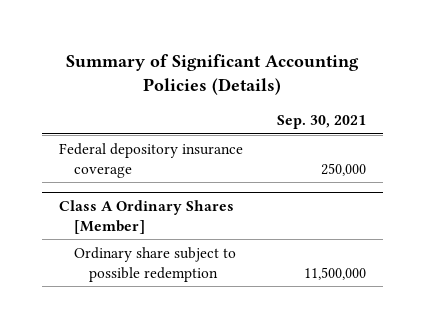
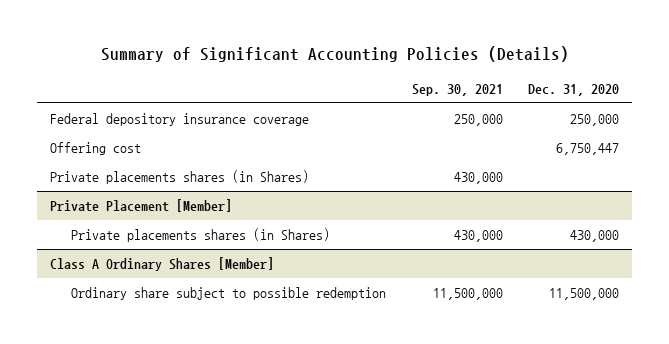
- | Sep. 30, 2021
+ | Sep. 30, 2021 | Dec. 31, 2020
+ Offering cost | | 6,750,447
+ Private placements shares (in Shares) | 430,000 |
+ Private Placement [Member]
+ Private placements shares (in Shares) | 430,000 | 430,000

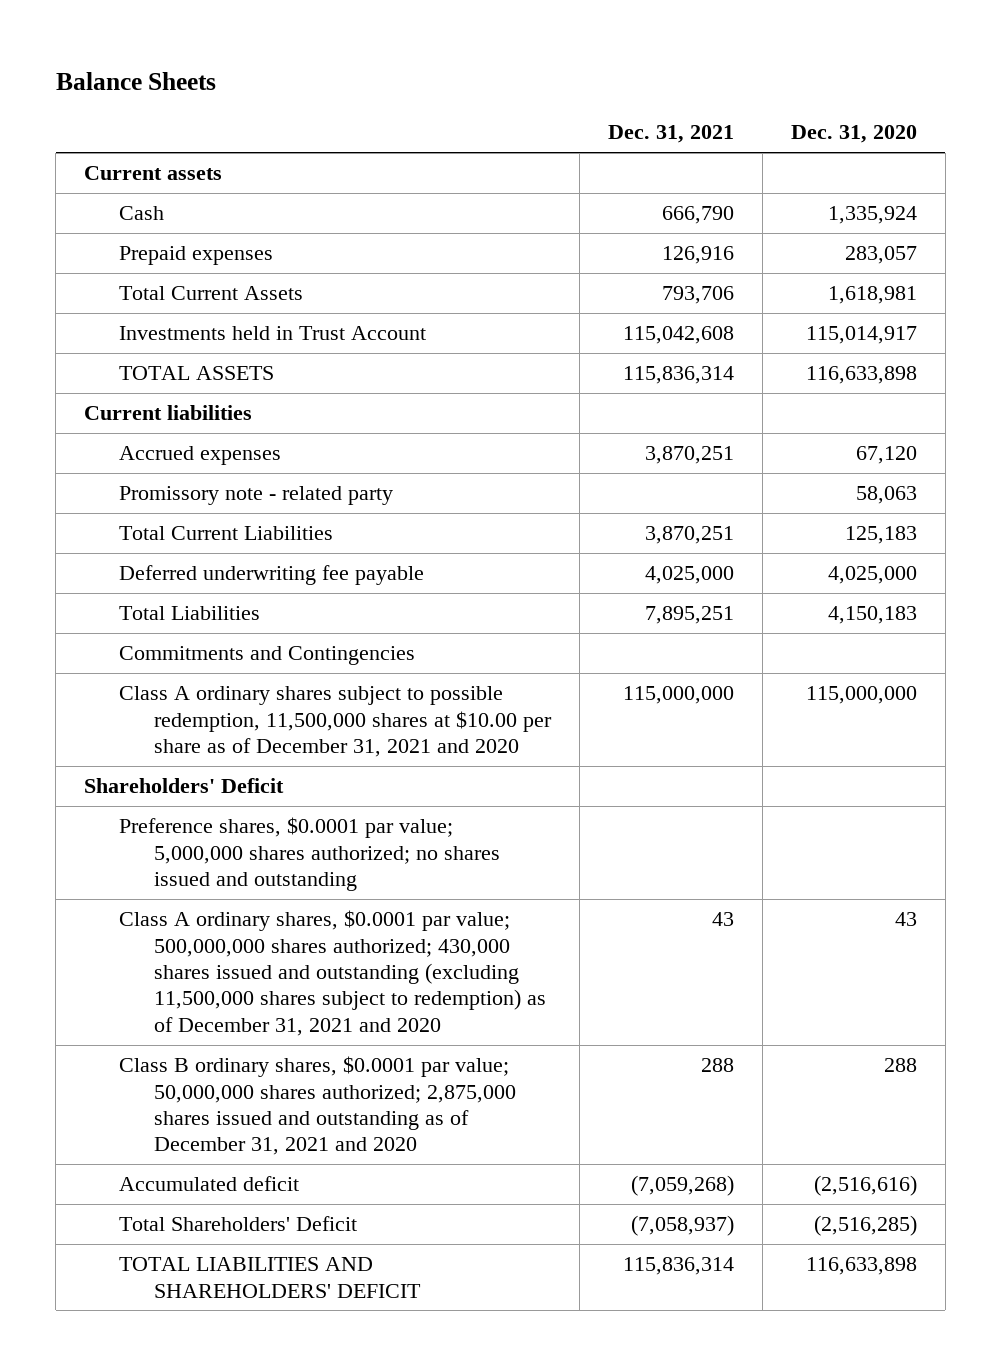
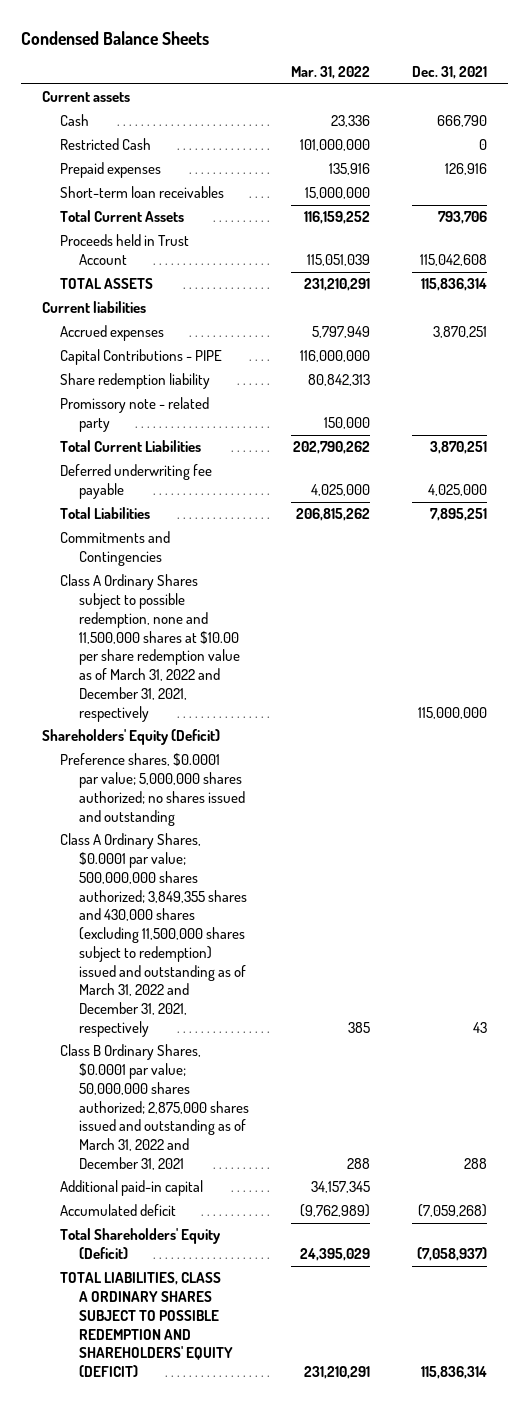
- Balance Sheets
+ Condensed Balance Sheets
- | Dec. 31, 2021 | Dec. 31, 2020
+ | Mar. 31, 2022 | Dec. 31, 2021
+ Restricted Cash | 101,000,000 | 0
+ Short-term loan receivables | 15,000,000 |
- Investments held in Trust Account | 115,042,608 | 115,014,917
+ Proceeds held in Trust Account | 115,051,039 | 115,042,608
+ Capital Contributions - PIPE | 116,000,000 |
+ Share redemption liability | 80,842,313 |
- Class A ordinary shares subject to possible redemption, 11,500,000 shares at $10.00 per share as of December 31, 2021 and 2020 | 115,000,000 | 115,000,000
- Shareholders' Deficit
+ Class A Ordinary Shares subject to possible redemption, none and 11,500,000 shares at $10.00 per share redemption value as of March 31, 2022 and December 31, 2021, respectively | | 115,000,000
+ Shareholders' Equity (Deficit)
- Class A ordinary shares, $0.0001 par value; 500,000,000 shares authorized; 430,000 shares issued and outstanding (excluding 11,500,000 shares subject to redemption) as of December 31, 2021 and 2020 | 43 | 43
- Class B ordinary shares, $0.0001 par value; 50,000,000 shares authorized; 2,875,000 shares issued and outstanding as of December 31, 2021 and 2020 | 288 | 288
+ Class A Ordinary Shares, $0.0001 par value; 500,000,000 shares authorized; 3,849,355 shares and 430,000 shares (excluding 11,500,000 shares subject to redemption) issued and outstanding as of March 31, 2022 and December 31, 2021, respectively | 385 | 43
+ Class B Ordinary Shares, $0.0001 par value; 50,000,000 shares authorized; 2,875,000 shares issued and outstanding as of March 31, 2022 and December 31, 2021 | 288 | 288
+ Additional paid-in capital | 34,157,345 |
- Total Shareholders' Deficit | (7,058,937) | (2,516,285)
- TOTAL LIABILITIES AND SHAREHOLDERS' DEFICIT | 115,836,314 | 116,633,898
+ Total Shareholders' Equity (Deficit) | 24,395,029 | (7,058,937)
+ TOTAL LIABILITIES, CLASS A ORDINARY SHARES SUBJECT TO POSSIBLE REDEMPTION AND SHAREHOLDERS' EQUITY (DEFICIT) | 231,210,291 | 115,836,314

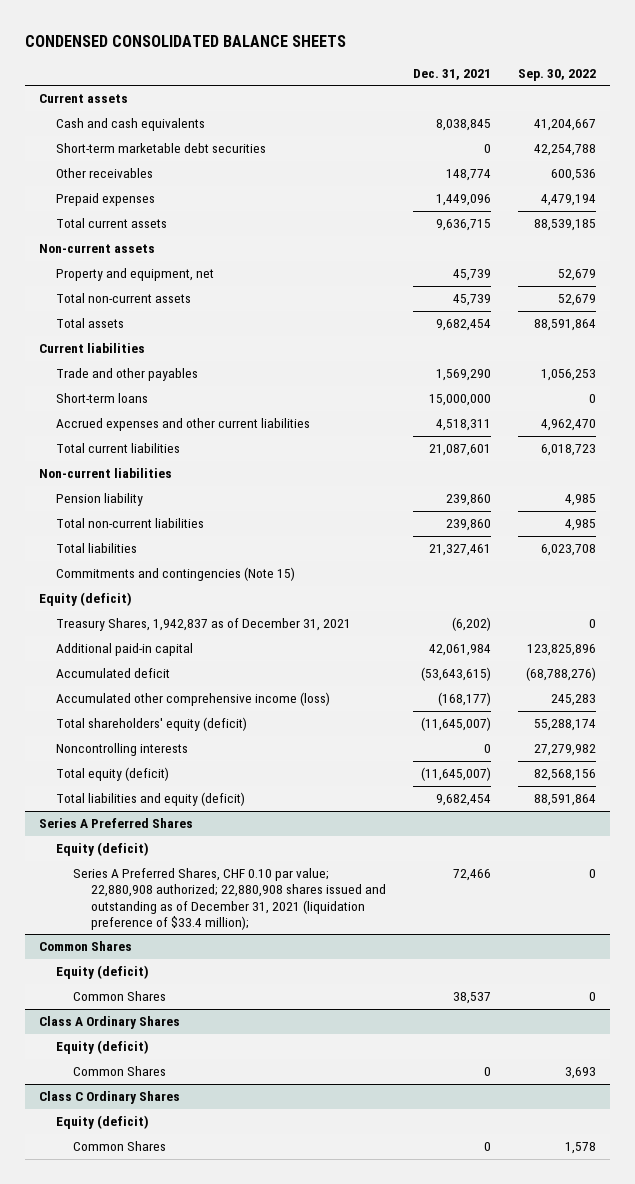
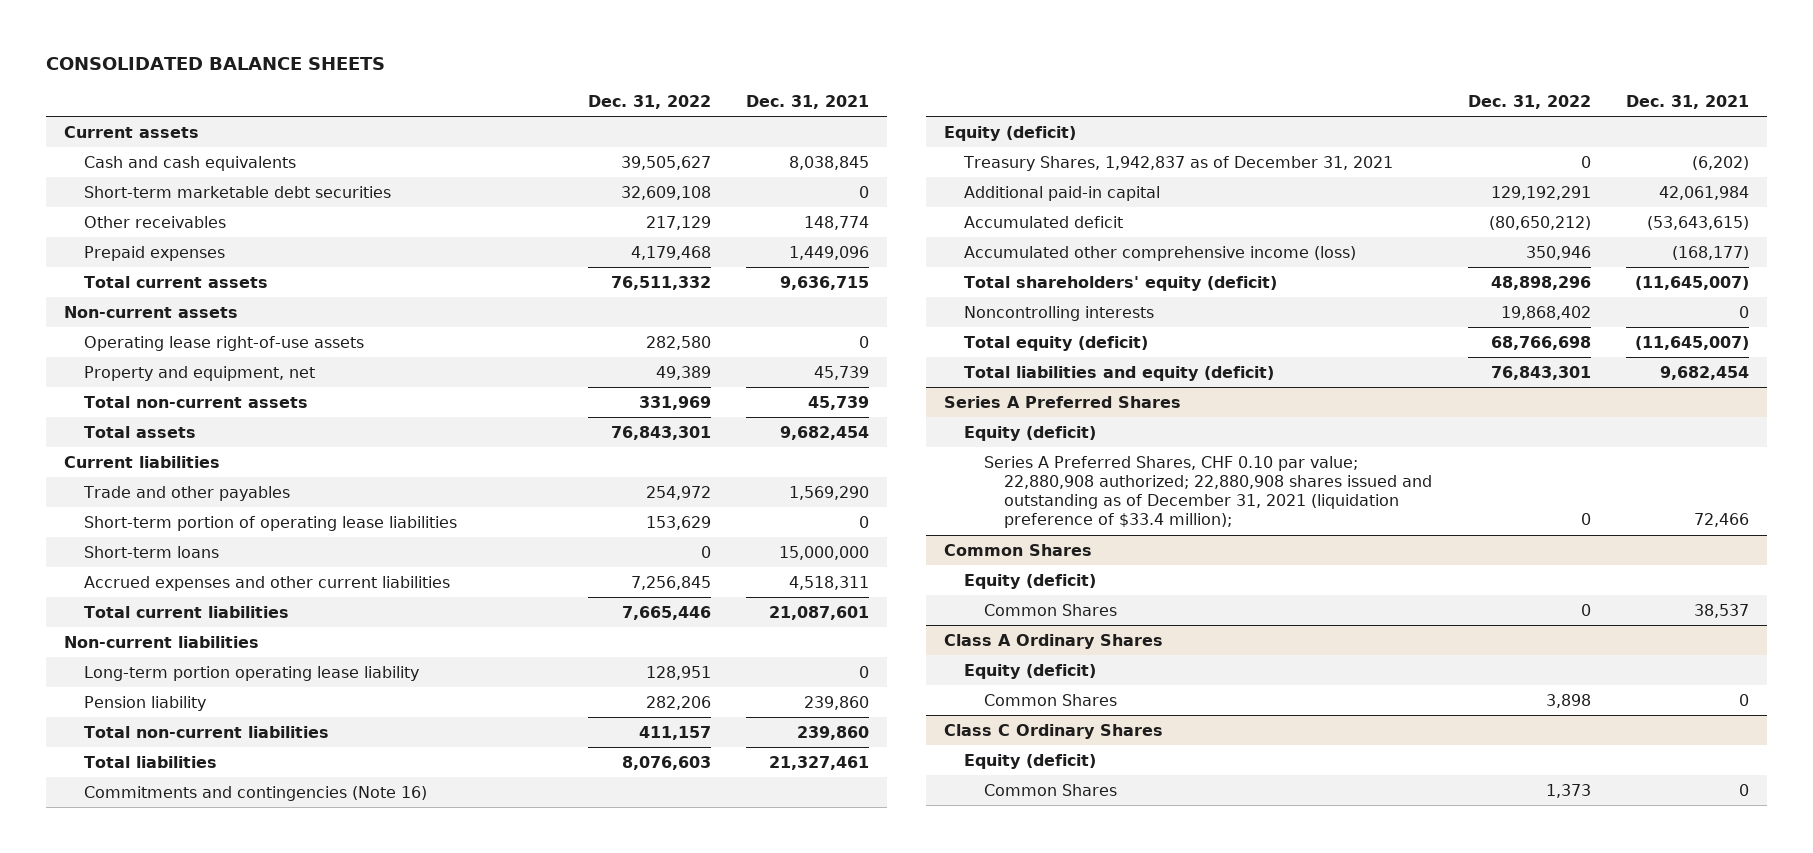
- CONDENSED CONSOLIDATED BALANCE SHEETS
+ CONSOLIDATED BALANCE SHEETS
- | Dec. 31, 2021 | Sep. 30, 2022
+ | Dec. 31, 2022 | Dec. 31, 2021
+ Operating lease right-of-use assets | 282,580 | 0
+ Short-term portion of operating lease liabilities | 153,629 | 0
+ Long-term portion operating lease liability | 128,951 | 0
- Commitments and contingencies (Note 15)
+ Commitments and contingencies (Note 16)

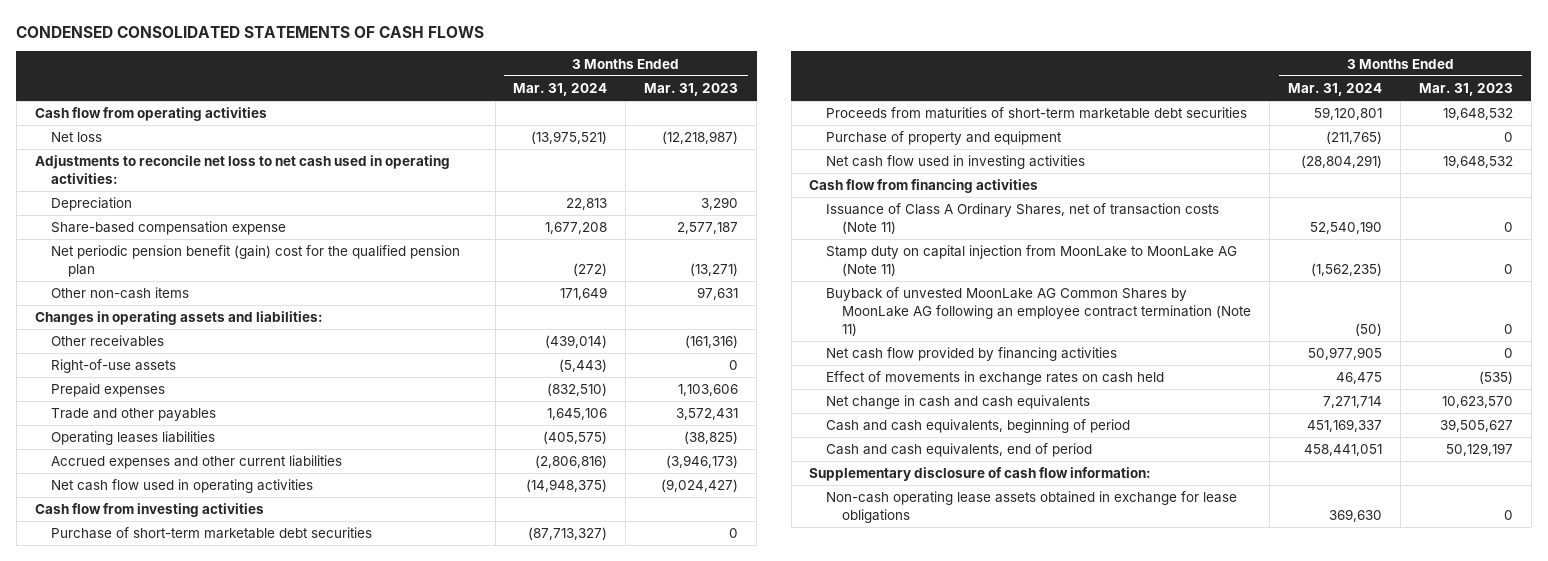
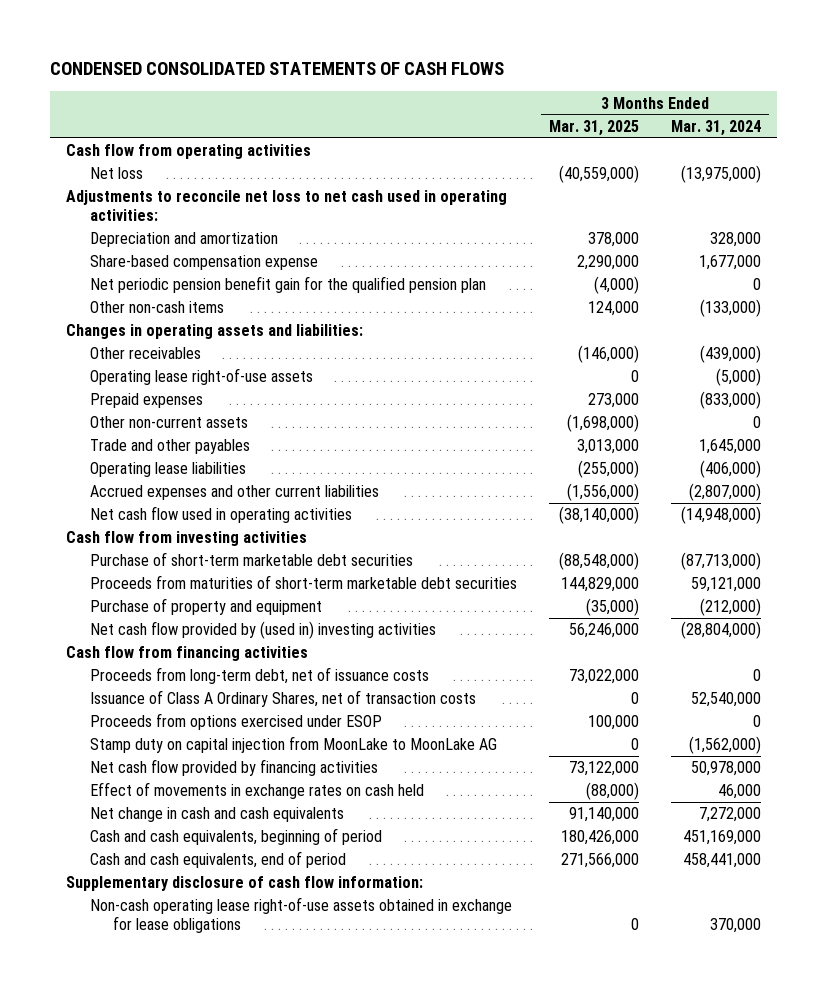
- | 3 Months Ended Mar. 31, 2024 | 3 Months Ended Mar. 31, 2023
+ | 3 Months Ended Mar. 31, 2025 | 3 Months Ended Mar. 31, 2024
- Net loss | (13,975,521) | (12,218,987)
+ Net loss | (40,559,000) | (13,975,000)
- Depreciation | 22,813 | 3,290
- Share-based compensation expense | 1,677,208 | 2,577,187
- Net periodic pension benefit (gain) cost for the qualified pension plan | (272) | (13,271)
- Other non-cash items | 171,649 | 97,631
+ Depreciation and amortization | 378,000 | 328,000
+ Share-based compensation expense | 2,290,000 | 1,677,000
+ Net periodic pension benefit gain for the qualified pension plan | (4,000) | 0
+ Other non-cash items | 124,000 | (133,000)
- Other receivables | (439,014) | (161,316)
- Right-of-use assets | (5,443) | 0
- Prepaid expenses | (832,510) | 1,103,606
- Trade and other payables | 1,645,106 | 3,572,431
- Operating leases liabilities | (405,575) | (38,825)
- Accrued expenses and other current liabilities | (2,806,816) | (3,946,173)
- Net cash flow used in operating activities | (14,948,375) | (9,024,427)
+ Other receivables | (146,000) | (439,000)
+ Operating lease right-of-use assets | 0 | (5,000)
+ Prepaid expenses | 273,000 | (833,000)
+ Other non-current assets | (1,698,000) | 0
+ Trade and other payables | 3,013,000 | 1,645,000
+ Operating lease liabilities | (255,000) | (406,000)
+ Accrued expenses and other current liabilities | (1,556,000) | (2,807,000)
+ Net cash flow used in operating activities | (38,140,000) | (14,948,000)
- Purchase of short-term marketable debt securities | (87,713,327) | 0
- Proceeds from maturities of short-term marketable debt securities | 59,120,801 | 19,648,532
- Purchase of property and equipment | (211,765) | 0
- Net cash flow used in investing activities | (28,804,291) | 19,648,532
+ Purchase of short-term marketable debt securities | (88,548,000) | (87,713,000)
+ Proceeds from maturities of short-term marketable debt securities | 144,829,000 | 59,121,000
+ Purchase of property and equipment | (35,000) | (212,000)
+ Net cash flow provided by (used in) investing activities | 56,246,000 | (28,804,000)
- Issuance of Class A Ordinary Shares, net of transaction costs (Note 11) | 52,540,190 | 0
- Stamp duty on capital injection from MoonLake to MoonLake AG (Note 11) | (1,562,235) | 0
- Buyback of unvested MoonLake AG Common Shares by MoonLake AG following an employee contract termination (Note 11) | (50) | 0
- Net cash flow provided by financing activities | 50,977,905 | 0
- Effect of movements in exchange rates on cash held | 46,475 | (535)
- Net change in cash and cash equivalents | 7,271,714 | 10,623,570
- Cash and cash equivalents, beginning of period | 451,169,337 | 39,505,627
- Cash and cash equivalents, end of period | 458,441,051 | 50,129,197
+ Proceeds from long-term debt, net of issuance costs | 73,022,000 | 0
+ Issuance of Class A Ordinary Shares, net of transaction costs | 0 | 52,540,000
+ Proceeds from options exercised under ESOP | 100,000 | 0
+ Stamp duty on capital injection from MoonLake to MoonLake AG | 0 | (1,562,000)
+ Net cash flow provided by financing activities | 73,122,000 | 50,978,000
+ Effect of movements in exchange rates on cash held | (88,000) | 46,000
+ Net change in cash and cash equivalents | 91,140,000 | 7,272,000
+ Cash and cash equivalents, beginning of period | 180,426,000 | 451,169,000
+ Cash and cash equivalents, end of period | 271,566,000 | 458,441,000
- Non-cash operating lease assets obtained in exchange for lease obligations | 369,630 | 0
+ Non-cash operating lease right-of-use assets obtained in exchange for lease obligations | 0 | 370,000

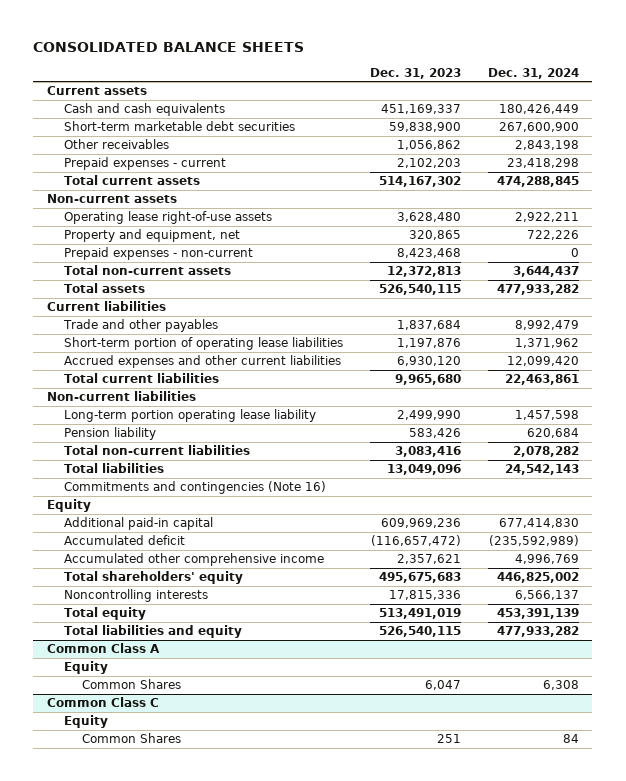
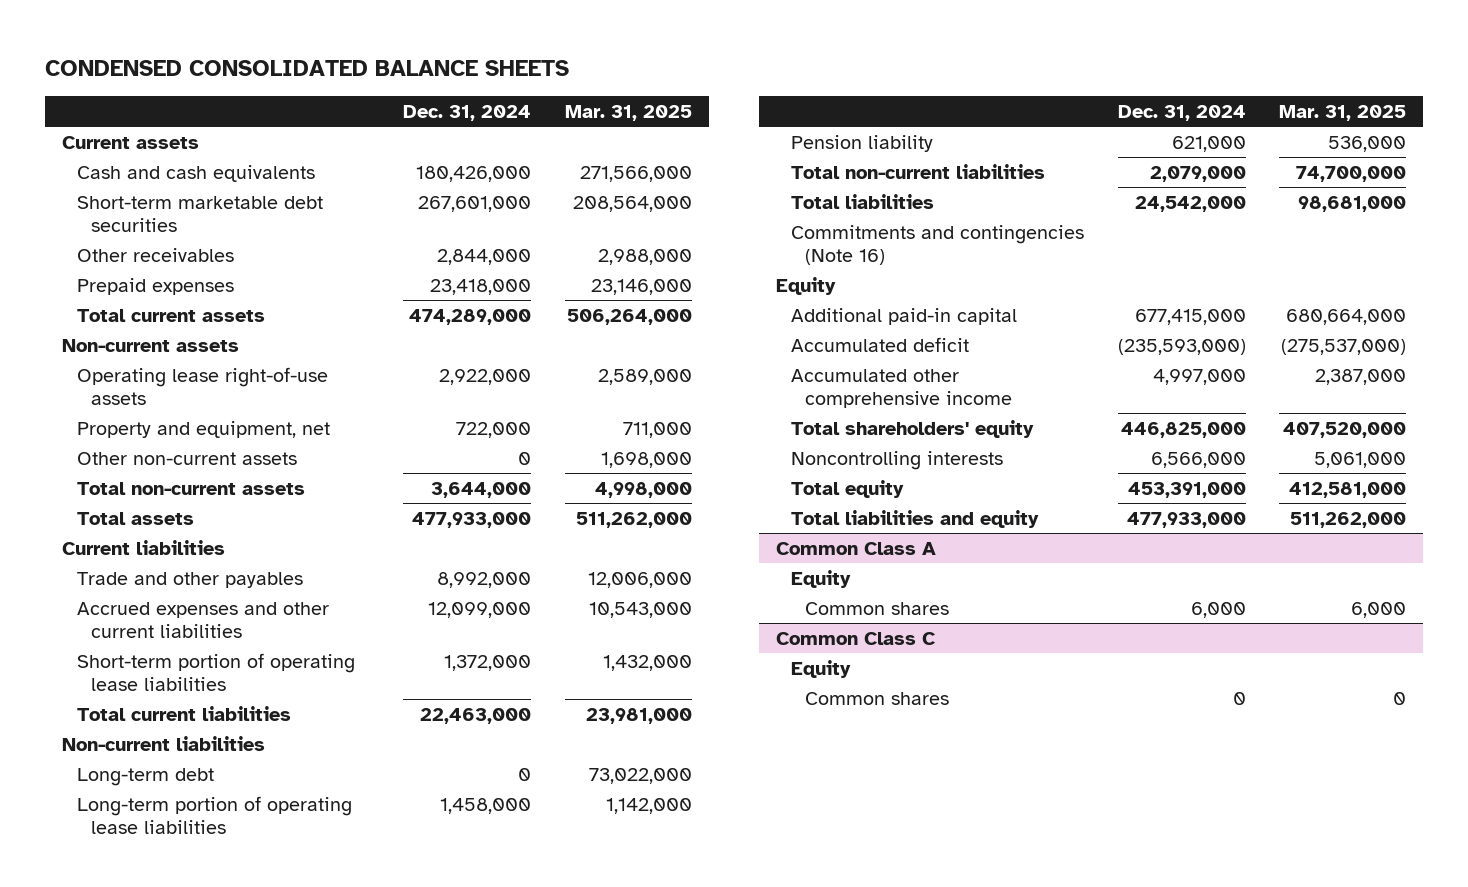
- CONSOLIDATED BALANCE SHEETS
+ CONDENSED CONSOLIDATED BALANCE SHEETS
- | Dec. 31, 2023 | Dec. 31, 2024
+ | Dec. 31, 2024 | Mar. 31, 2025
- Cash and cash equivalents | 451,169,337 | 180,426,449
- Short-term marketable debt securities | 59,838,900 | 267,600,900
- Other receivables | 1,056,862 | 2,843,198
- Prepaid expenses - current | 2,102,203 | 23,418,298
- Total current assets | 514,167,302 | 474,288,845
+ Cash and cash equivalents | 180,426,000 | 271,566,000
+ Short-term marketable debt securities | 267,601,000 | 208,564,000
+ Other receivables | 2,844,000 | 2,988,000
+ Prepaid expenses | 23,418,000 | 23,146,000
+ Total current assets | 474,289,000 | 506,264,000
- Operating lease right-of-use assets | 3,628,480 | 2,922,211
- Property and equipment, net | 320,865 | 722,226
- Prepaid expenses - non-current | 8,423,468 | 0
- Total non-current assets | 12,372,813 | 3,644,437
- Total assets | 526,540,115 | 477,933,282
+ Operating lease right-of-use assets | 2,922,000 | 2,589,000
+ Property and equipment, net | 722,000 | 711,000
+ Other non-current assets | 0 | 1,698,000
+ Total non-current assets | 3,644,000 | 4,998,000
+ Total assets | 477,933,000 | 511,262,000
- Trade and other payables | 1,837,684 | 8,992,479
- Short-term portion of operating lease liabilities | 1,197,876 | 1,371,962
- Accrued expenses and other current liabilities | 6,930,120 | 12,099,420
- Total current liabilities | 9,965,680 | 22,463,861
+ Trade and other payables | 8,992,000 | 12,006,000
+ Accrued expenses and other current liabilities | 12,099,000 | 10,543,000
+ Short-term portion of operating lease liabilities | 1,372,000 | 1,432,000
+ Total current liabilities | 22,463,000 | 23,981,000
- Long-term portion operating lease liability | 2,499,990 | 1,457,598
- Pension liability | 583,426 | 620,684
- Total non-current liabilities | 3,083,416 | 2,078,282
- Total liabilities | 13,049,096 | 24,542,143
+ Long-term debt | 0 | 73,022,000
+ Long-term portion of operating lease liabilities | 1,458,000 | 1,142,000
+ Pension liability | 621,000 | 536,000
+ Total non-current liabilities | 2,079,000 | 74,700,000
+ Total liabilities | 24,542,000 | 98,681,000
- Additional paid-in capital | 609,969,236 | 677,414,830
- Accumulated deficit | (116,657,472) | (235,592,989)
- Accumulated other comprehensive income | 2,357,621 | 4,996,769
- Total shareholders' equity | 495,675,683 | 446,825,002
- Noncontrolling interests | 17,815,336 | 6,566,137
- Total equity | 513,491,019 | 453,391,139
- Total liabilities and equity | 526,540,115 | 477,933,282
+ Additional paid-in capital | 677,415,000 | 680,664,000
+ Accumulated deficit | (235,593,000) | (275,537,000)
+ Accumulated other comprehensive income | 4,997,000 | 2,387,000
+ Total shareholders' equity | 446,825,000 | 407,520,000
+ Noncontrolling interests | 6,566,000 | 5,061,000
+ Total equity | 453,391,000 | 412,581,000
+ Total liabilities and equity | 477,933,000 | 511,262,000
@ Common Class A
- Common Shares | 6,047 | 6,308
+ Common shares | 6,000 | 6,000
@ Common Class C
- Common Shares | 251 | 84
+ Common shares | 0 | 0

